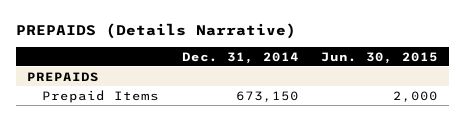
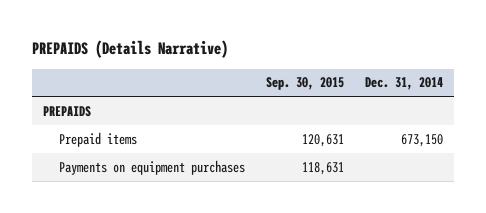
- | Dec. 31, 2014 | Jun. 30, 2015
+ | Sep. 30, 2015 | Dec. 31, 2014
- Prepaid Items | 673,150 | 2,000
+ Prepaid items | 120,631 | 673,150
+ Payments on equipment purchases | 118,631 |

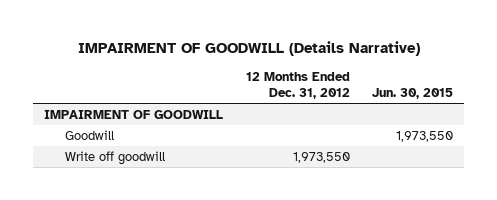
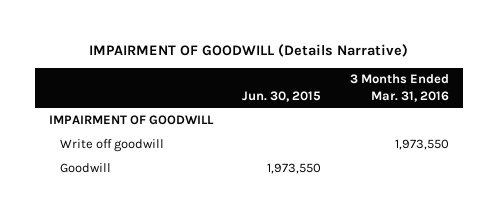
- | 12 Months Ended Dec. 31, 2012 | Jun. 30, 2015
+ | Jun. 30, 2015 | 3 Months Ended Mar. 31, 2016
moved down: Goodwill | 1,973,550 |

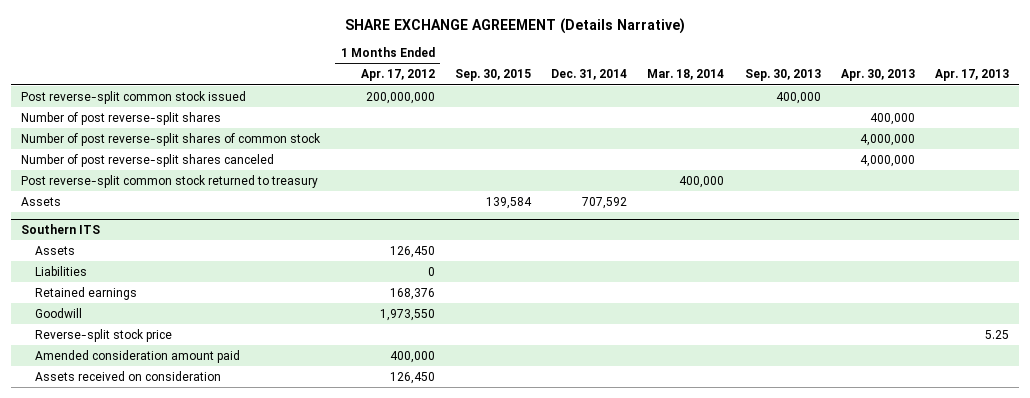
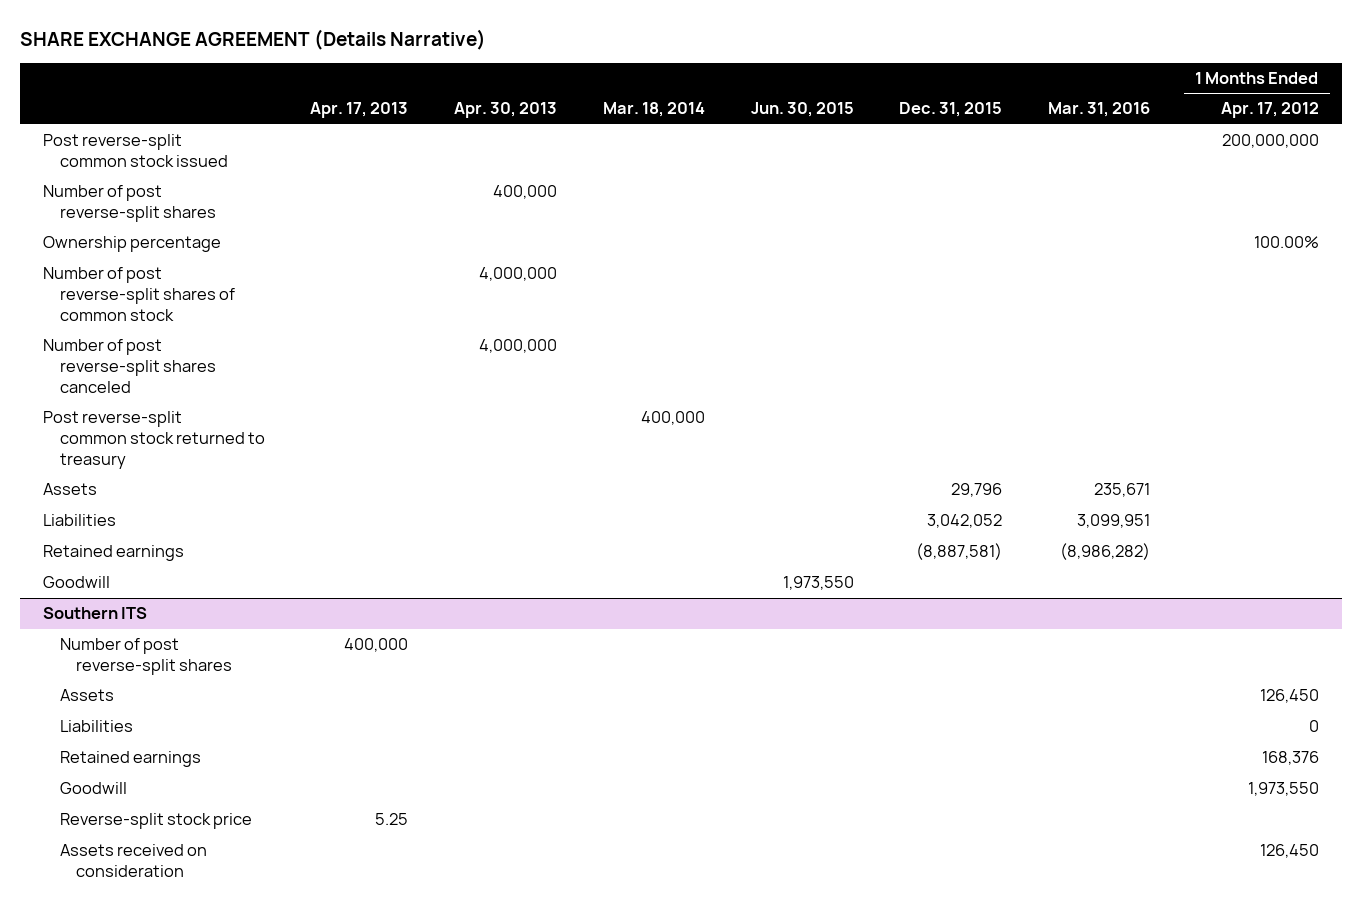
- | 1 Months Ended Apr. 17, 2012 | Sep. 30, 2015 | Dec. 31, 2014 | Mar. 18, 2014 | Sep. 30, 2013 | Apr. 30, 2013 | Apr. 17, 2013
+ | Apr. 17, 2013 | Apr. 30, 2013 | Mar. 18, 2014 | Jun. 30, 2015 | Dec. 31, 2015 | Mar. 31, 2016 | 1 Months Ended Apr. 17, 2012
+ Ownership percentage | | | | | | | 100.00%
+ Liabilities | | | | | 3,042,052 | 3,099,951 |
+ Retained earnings | | | | | (8,887,581) | (8,986,282) |
+ Goodwill | | | | 1,973,550 | | |
@ Southern ITS
+ Number of post reverse-split shares | 400,000 | | | | | |
- Amended consideration amount paid | 400,000 | | | | | |

